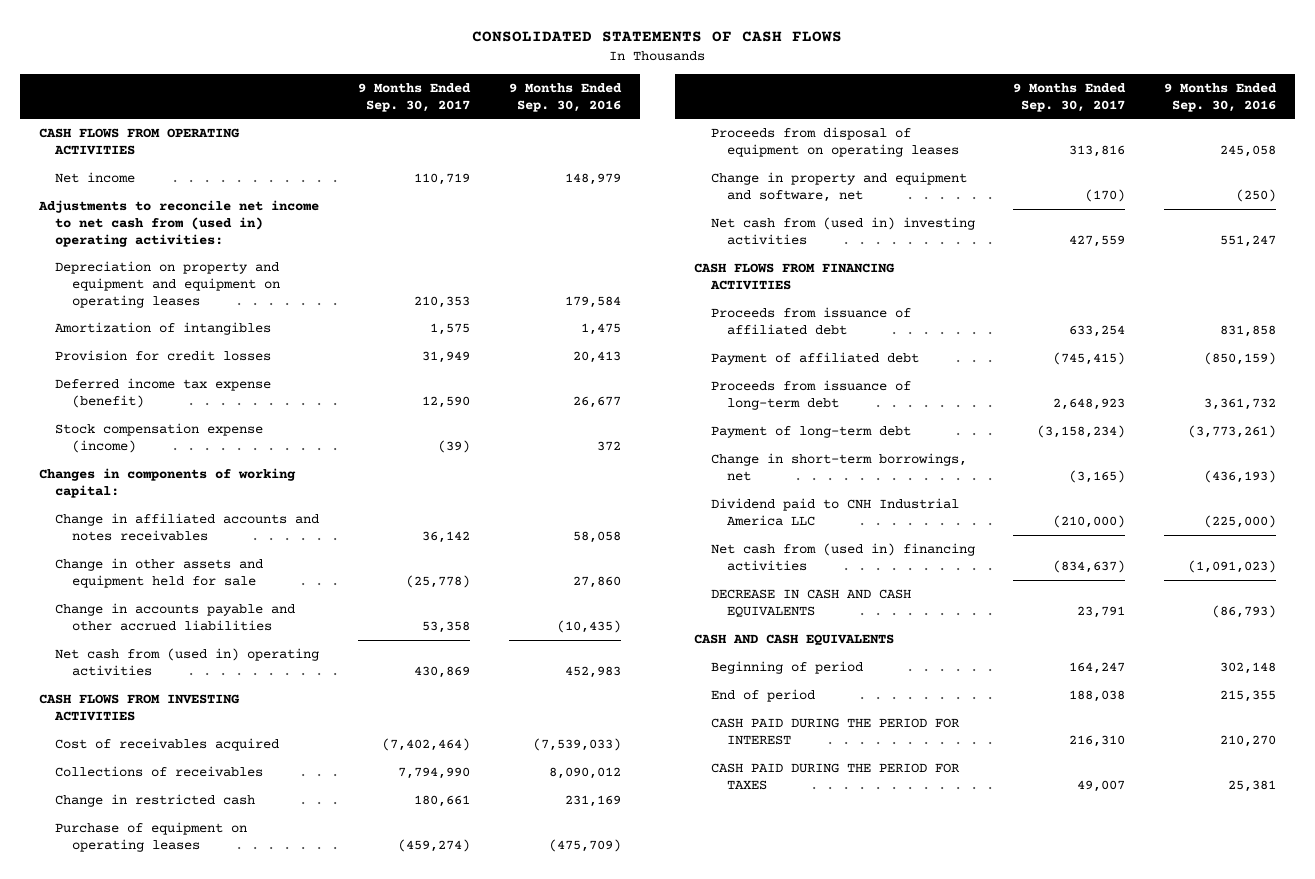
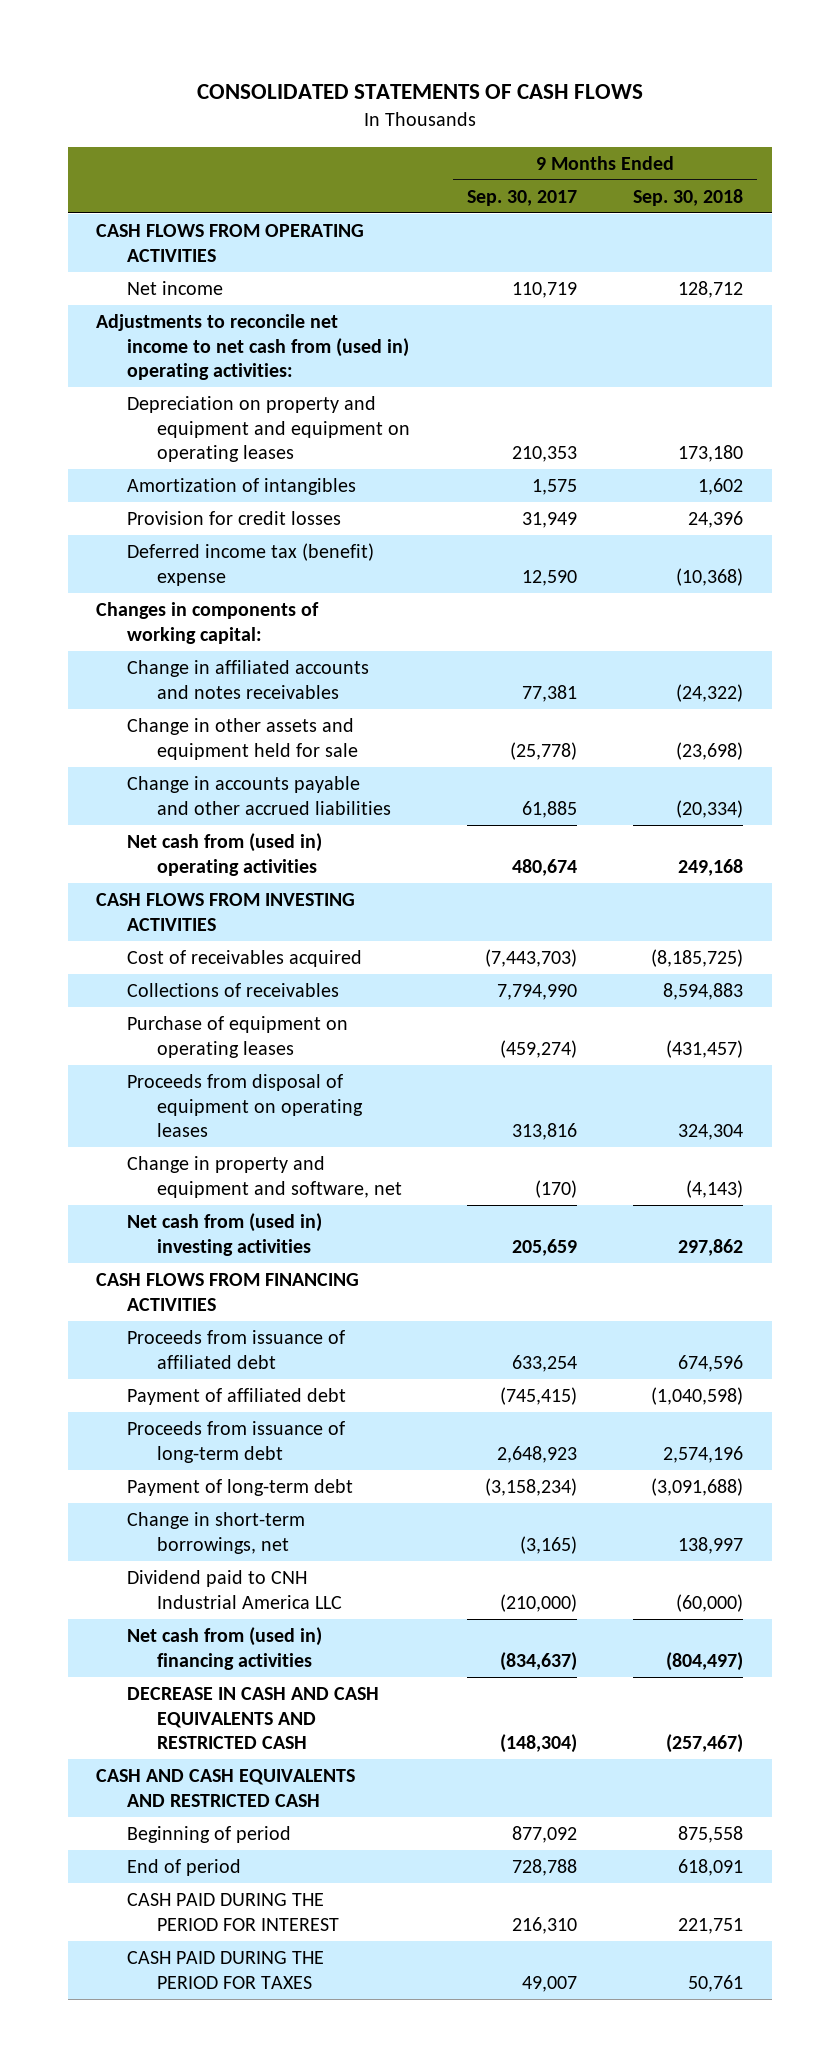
- | 9 Months Ended Sep. 30, 2017 | 9 Months Ended Sep. 30, 2016
+ | 9 Months Ended Sep. 30, 2017 | 9 Months Ended Sep. 30, 2018
- Deferred income tax expense (benefit) | 12,590 | 26,677
- Stock compensation expense (income) | (39) | 372
+ Deferred income tax (benefit) expense | 12,590 | (10,368)
- Change in affiliated accounts and notes receivables | 36,142 | 58,058
+ Change in affiliated accounts and notes receivables | 77,381 | (24,322)
- Change in accounts payable and other accrued liabilities | 53,358 | (10,435)
- Net cash from (used in) operating activities | 430,869 | 452,983
+ Change in accounts payable and other accrued liabilities | 61,885 | (20,334)
+ Net cash from (used in) operating activities | 480,674 | 249,168
- Cost of receivables acquired | (7,402,464) | (7,539,033)
+ Cost of receivables acquired | (7,443,703) | (8,185,725)
- Change in restricted cash | 180,661 | 231,169
- Net cash from (used in) investing activities | 427,559 | 551,247
+ Net cash from (used in) investing activities | 205,659 | 297,862
- DECREASE IN CASH AND CASH EQUIVALENTS | 23,791 | (86,793)
- CASH AND CASH EQUIVALENTS
- Beginning of period | 164,247 | 302,148
- End of period | 188,038 | 215,355
+ DECREASE IN CASH AND CASH EQUIVALENTS AND RESTRICTED CASH | (148,304) | (257,467)
+ CASH AND CASH EQUIVALENTS AND RESTRICTED CASH
+ Beginning of period | 877,092 | 875,558
+ End of period | 728,788 | 618,091

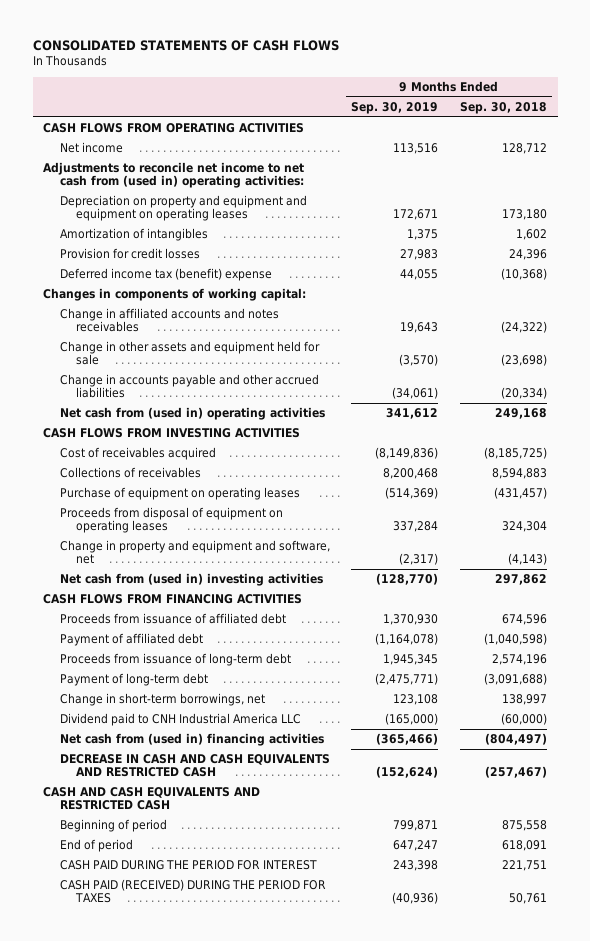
- | 9 Months Ended Sep. 30, 2017 | 9 Months Ended Sep. 30, 2018
+ | 9 Months Ended Sep. 30, 2019 | 9 Months Ended Sep. 30, 2018
- CASH PAID DURING THE PERIOD FOR TAXES | 49,007 | 50,761
+ CASH PAID (RECEIVED) DURING THE PERIOD FOR TAXES | (40,936) | 50,761

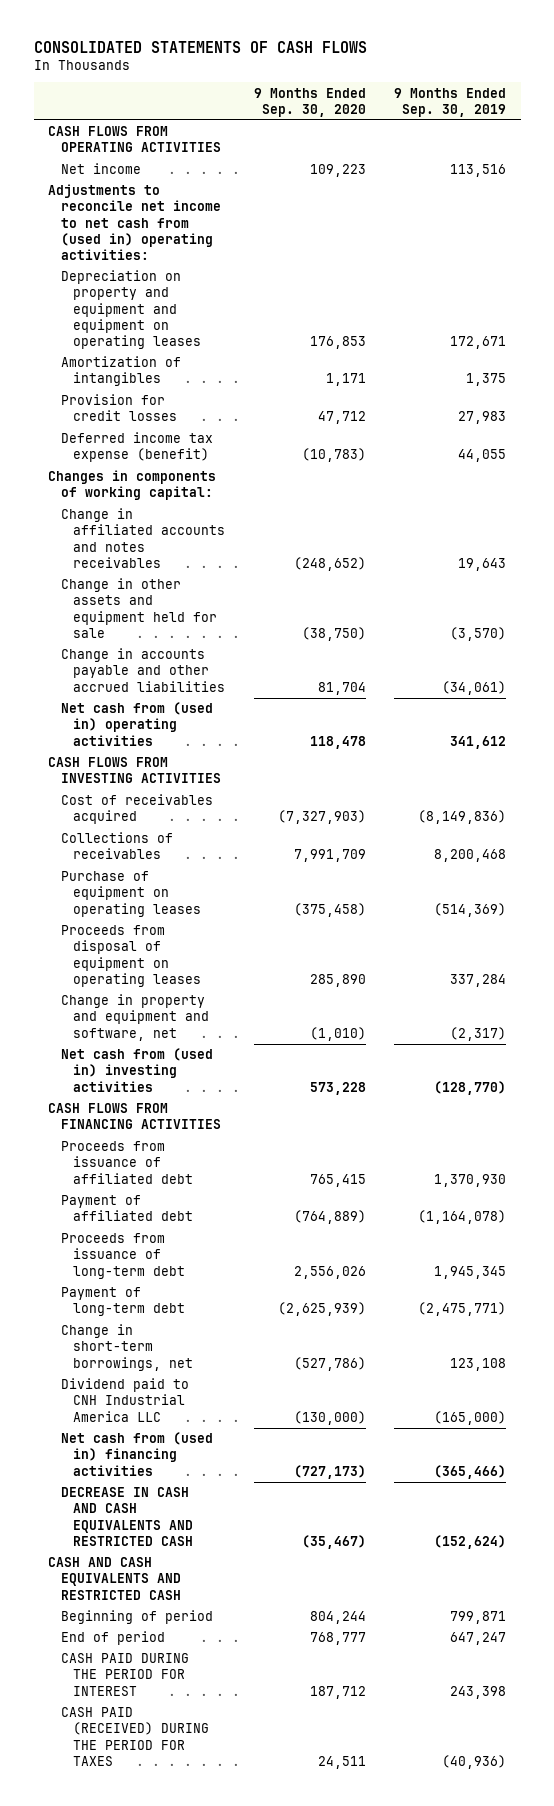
- | 9 Months Ended Sep. 30, 2019 | 9 Months Ended Sep. 30, 2018
+ | 9 Months Ended Sep. 30, 2020 | 9 Months Ended Sep. 30, 2019
- Deferred income tax (benefit) expense | 44,055 | (10,368)
+ Deferred income tax expense (benefit) | (10,783) | 44,055

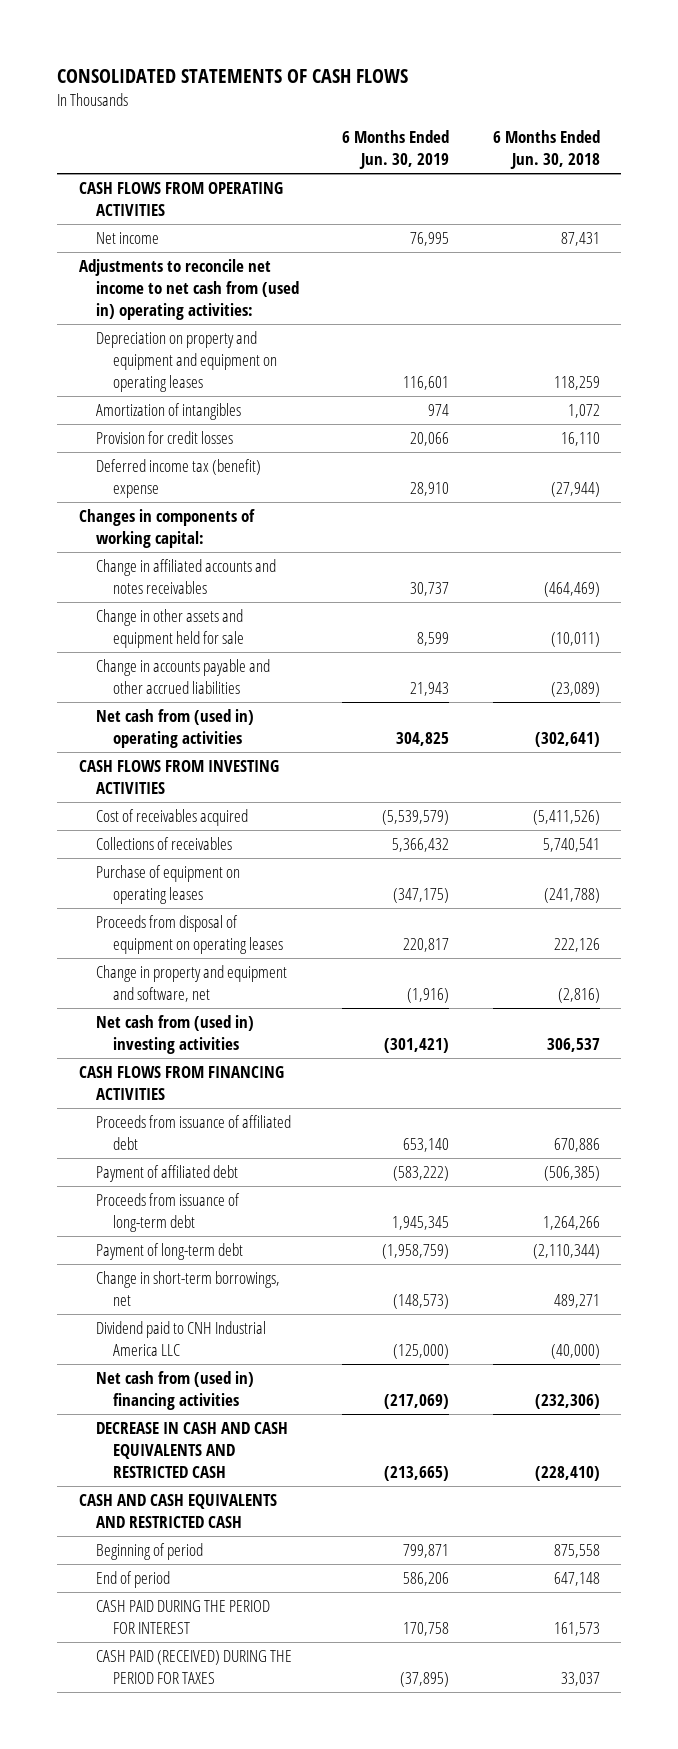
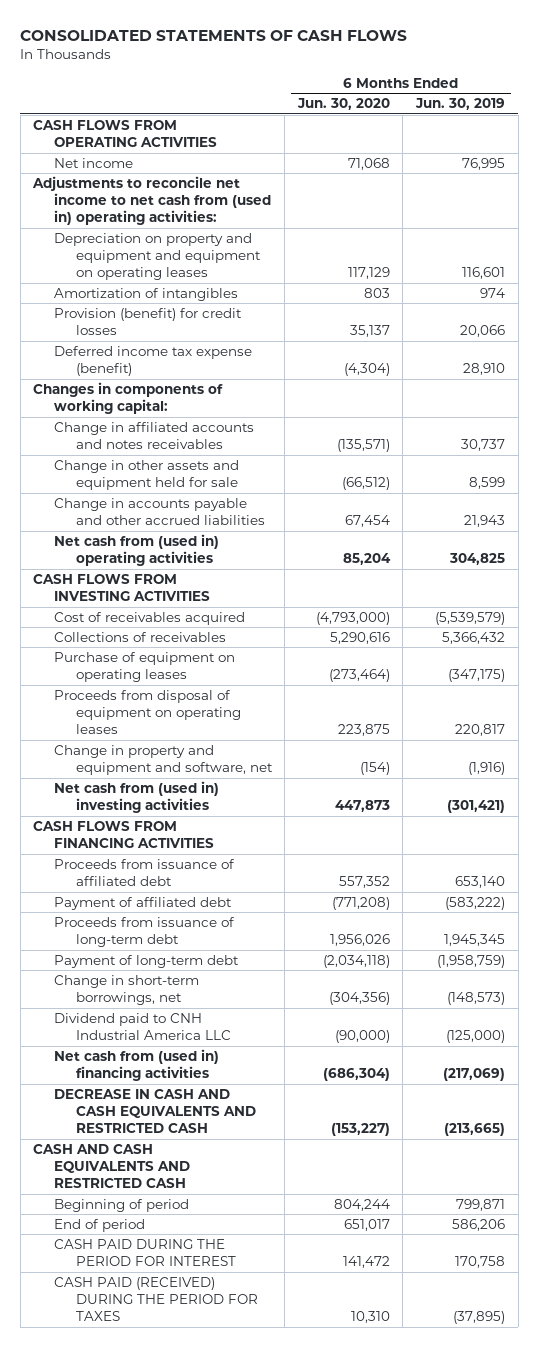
- | 6 Months Ended Jun. 30, 2019 | 6 Months Ended Jun. 30, 2018
+ | 6 Months Ended Jun. 30, 2020 | 6 Months Ended Jun. 30, 2019
- Provision for credit losses | 20,066 | 16,110
- Deferred income tax (benefit) expense | 28,910 | (27,944)
+ Provision (benefit) for credit losses | 35,137 | 20,066
+ Deferred income tax expense (benefit) | (4,304) | 28,910

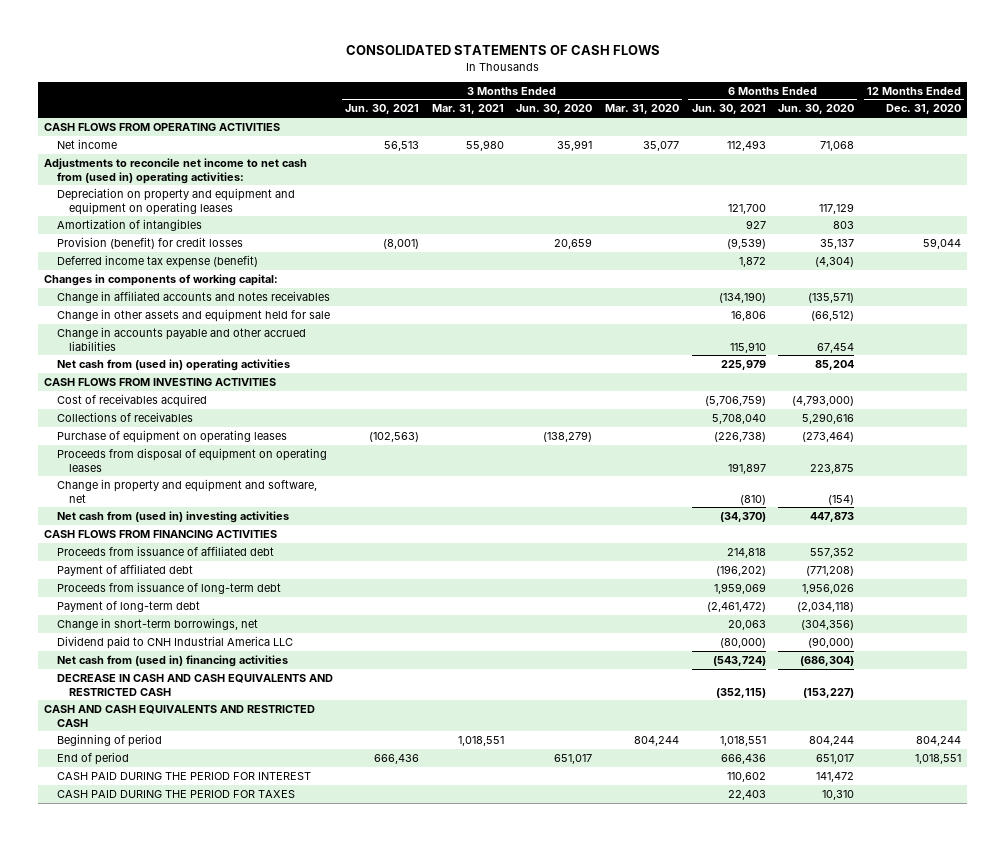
- | 6 Months Ended Jun. 30, 2020 | 6 Months Ended Jun. 30, 2019
+ | 3 Months Ended Jun. 30, 2021 | 3 Months Ended Mar. 31, 2021 | 3 Months Ended Jun. 30, 2020 | 3 Months Ended Mar. 31, 2020 | 6 Months Ended Jun. 30, 2021 | 6 Months Ended Jun. 30, 2020 | 12 Months Ended Dec. 31, 2020
- CASH PAID (RECEIVED) DURING THE PERIOD FOR TAXES | 10,310 | (37,895)
+ CASH PAID DURING THE PERIOD FOR TAXES | | | | | 22,403 | 10,310 |

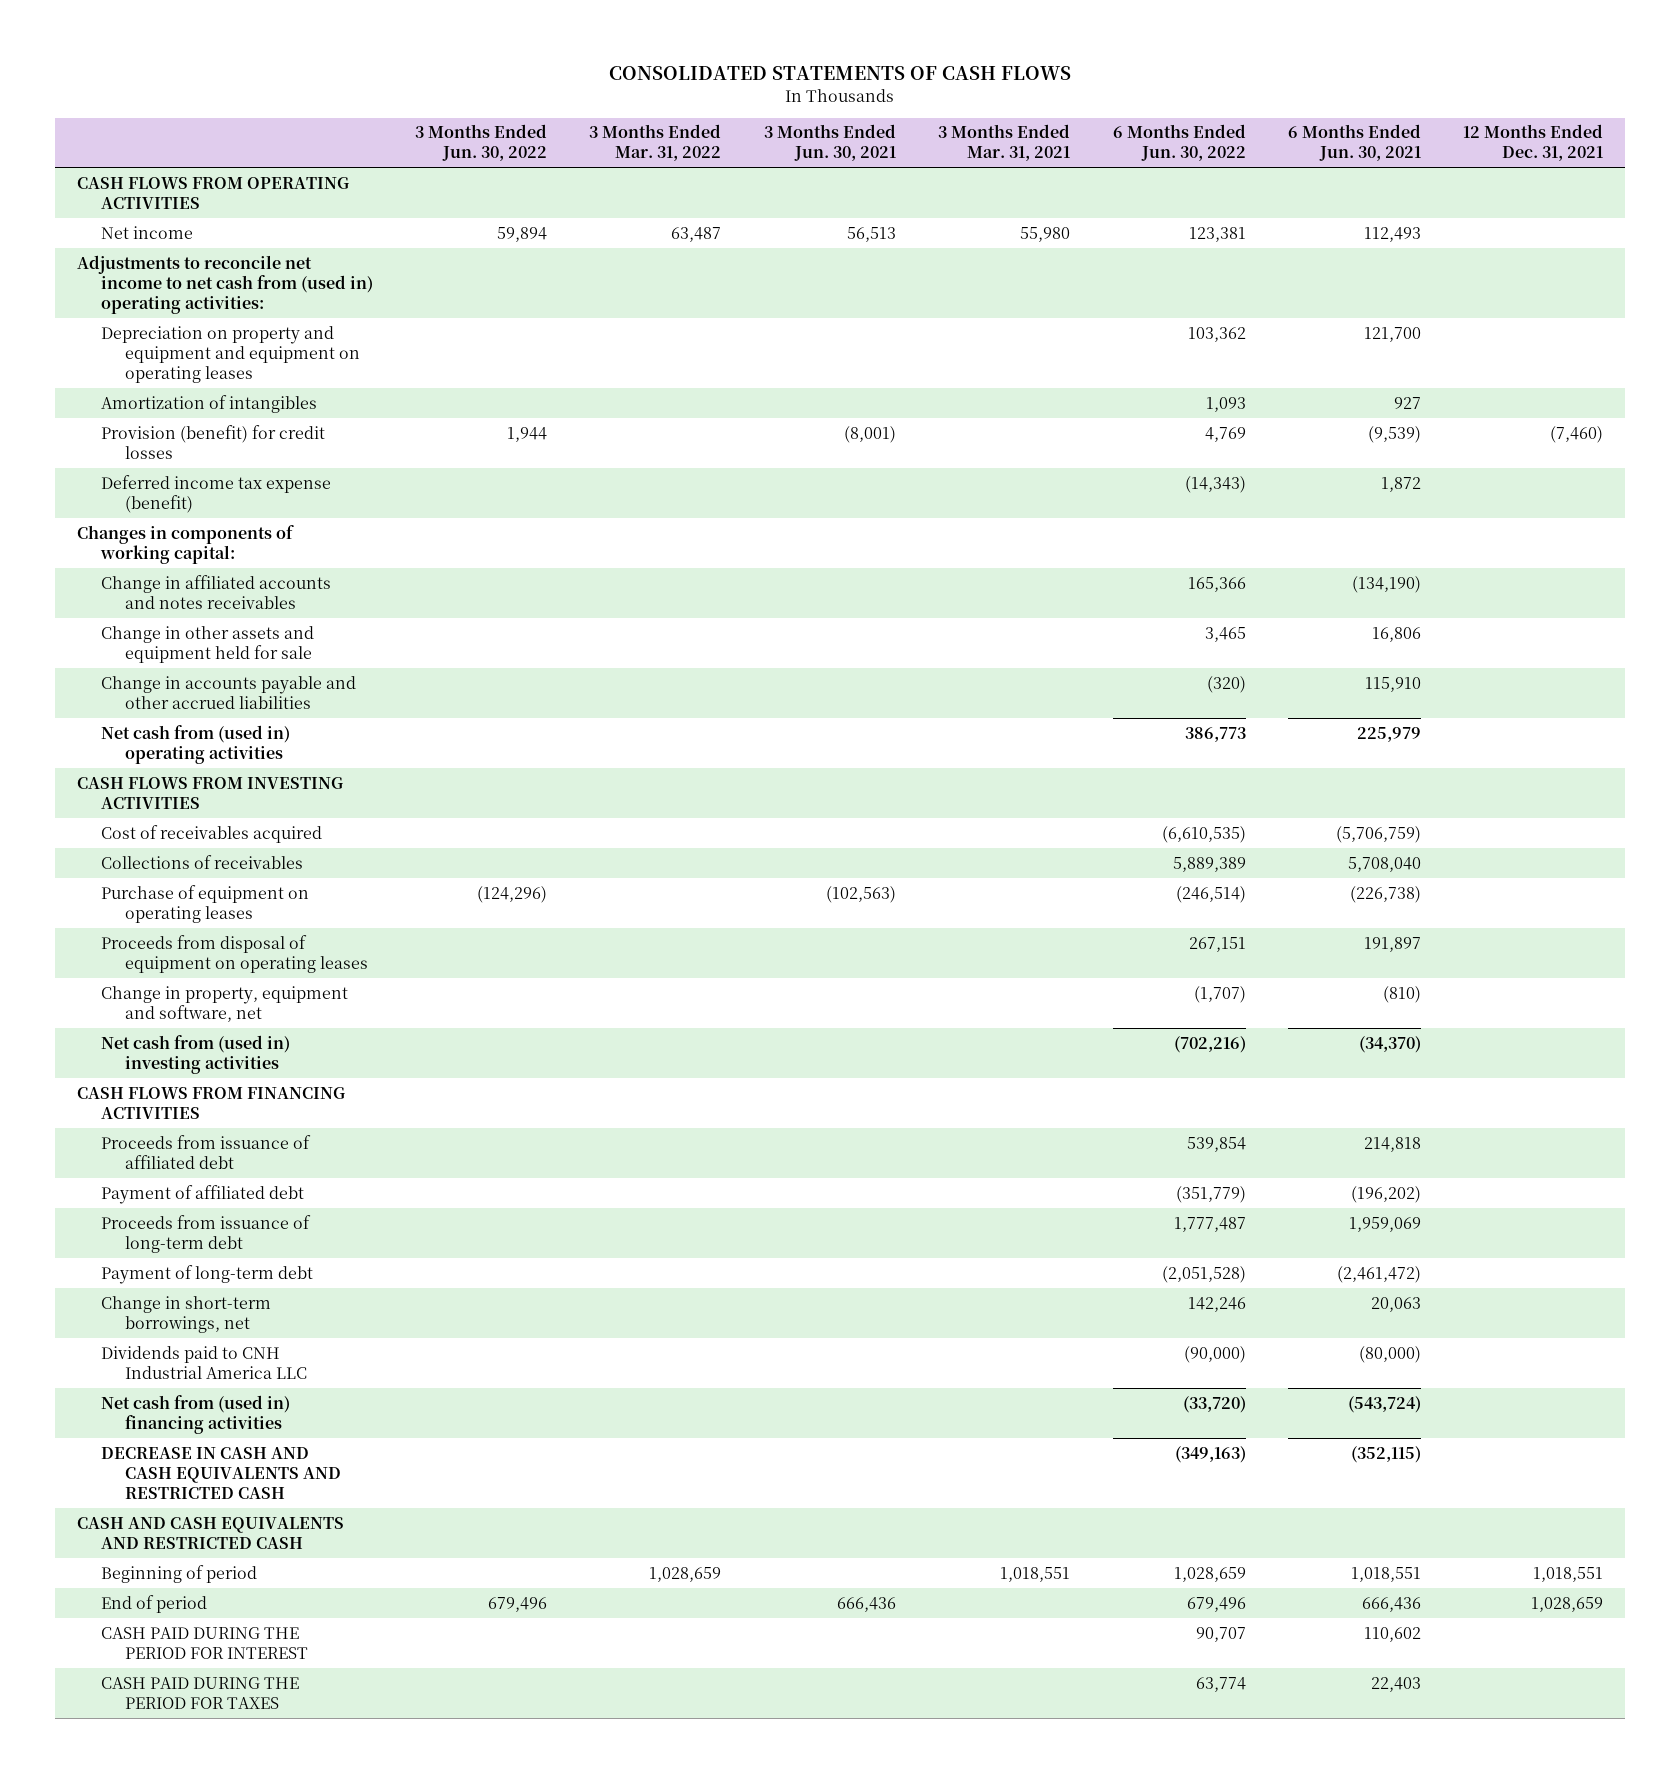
- | 3 Months Ended Jun. 30, 2021 | 3 Months Ended Mar. 31, 2021 | 3 Months Ended Jun. 30, 2020 | 3 Months Ended Mar. 31, 2020 | 6 Months Ended Jun. 30, 2021 | 6 Months Ended Jun. 30, 2020 | 12 Months Ended Dec. 31, 2020
+ | 3 Months Ended Jun. 30, 2022 | 3 Months Ended Mar. 31, 2022 | 3 Months Ended Jun. 30, 2021 | 3 Months Ended Mar. 31, 2021 | 6 Months Ended Jun. 30, 2022 | 6 Months Ended Jun. 30, 2021 | 12 Months Ended Dec. 31, 2021
- Change in property and equipment and software, net | | | | | (810) | (154) |
+ Change in property, equipment and software, net | | | | | (1,707) | (810) |
- Dividend paid to CNH Industrial America LLC | | | | | (80,000) | (90,000) |
+ Dividends paid to CNH Industrial America LLC | | | | | (90,000) | (80,000) |

